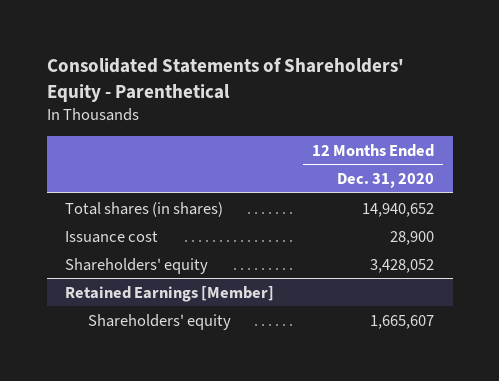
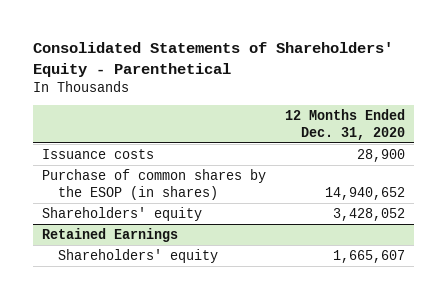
- Total shares (in shares) | 14,940,652
- Issuance cost | 28,900
+ Issuance costs | 28,900
+ Purchase of common shares by the ESOP (in shares) | 14,940,652
- Retained Earnings [Member]
+ Retained Earnings

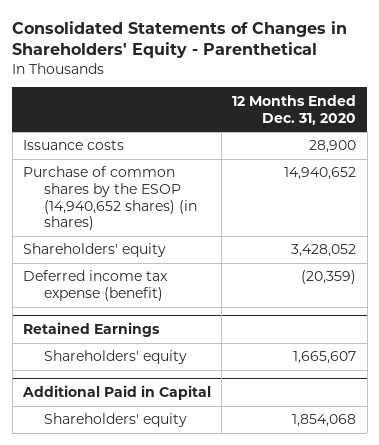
- Consolidated Statements of Shareholders' Equity - Parenthetical
+ Consolidated Statements of Changes in Shareholders' Equity - Parenthetical
- Purchase of common shares by the ESOP (in shares) | 14,940,652
+ Purchase of common shares by the ESOP (14,940,652 shares) (in shares) | 14,940,652
+ Deferred income tax expense (benefit) | (20,359)
+ Additional Paid in Capital
+ Shareholders' equity | 1,854,068

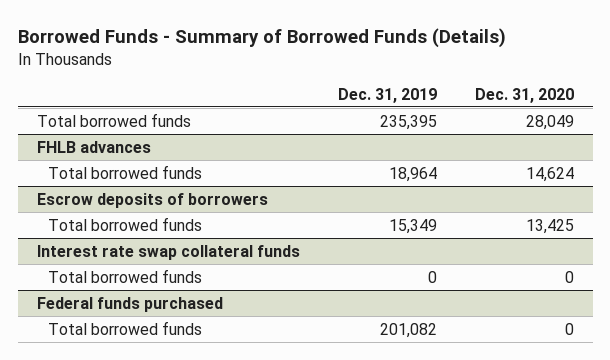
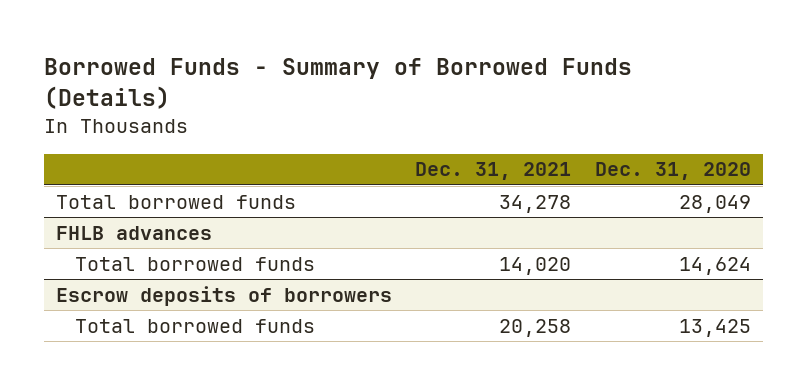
- | Dec. 31, 2019 | Dec. 31, 2020
+ | Dec. 31, 2021 | Dec. 31, 2020
- Interest rate swap collateral funds
- Total borrowed funds | 0 | 0
- Federal funds purchased
- Total borrowed funds | 201,082 | 0

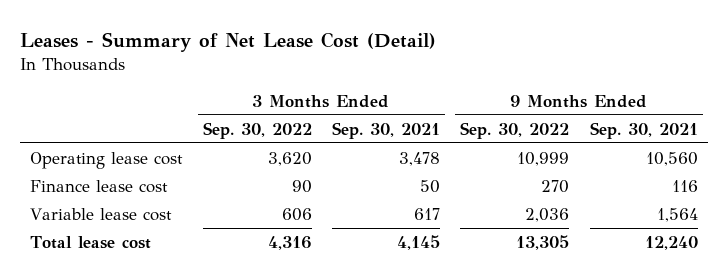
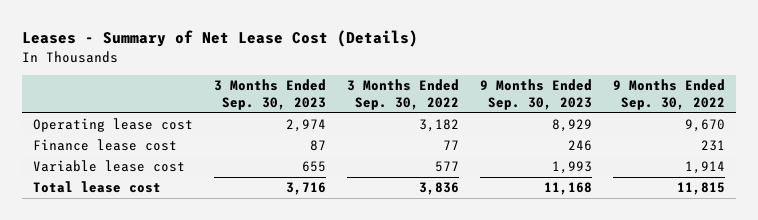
- Leases - Summary of Net Lease Cost (Detail)
+ Leases - Summary of Net Lease Cost (Details)
- | 3 Months Ended Sep. 30, 2022 | 3 Months Ended Sep. 30, 2021 | 9 Months Ended Sep. 30, 2022 | 9 Months Ended Sep. 30, 2021
+ | 3 Months Ended Sep. 30, 2023 | 3 Months Ended Sep. 30, 2022 | 9 Months Ended Sep. 30, 2023 | 9 Months Ended Sep. 30, 2022
- Operating lease cost | 3,620 | 3,478 | 10,999 | 10,560
- Finance lease cost | 90 | 50 | 270 | 116
- Variable lease cost | 606 | 617 | 2,036 | 1,564
- Total lease cost | 4,316 | 4,145 | 13,305 | 12,240
+ Operating lease cost | 2,974 | 3,182 | 8,929 | 9,670
+ Finance lease cost | 87 | 77 | 246 | 231
+ Variable lease cost | 655 | 577 | 1,993 | 1,914
+ Total lease cost | 3,716 | 3,836 | 11,168 | 11,815

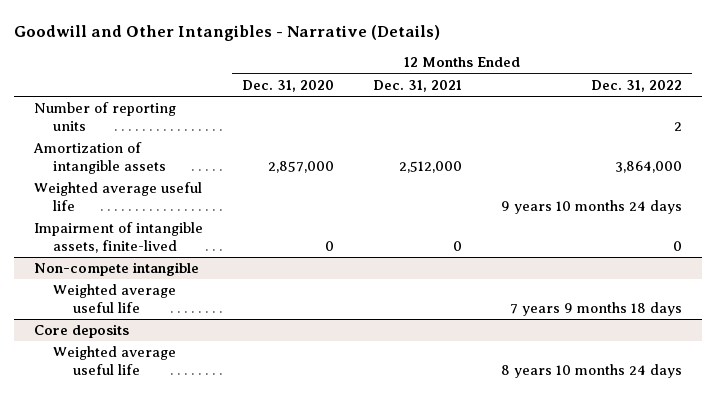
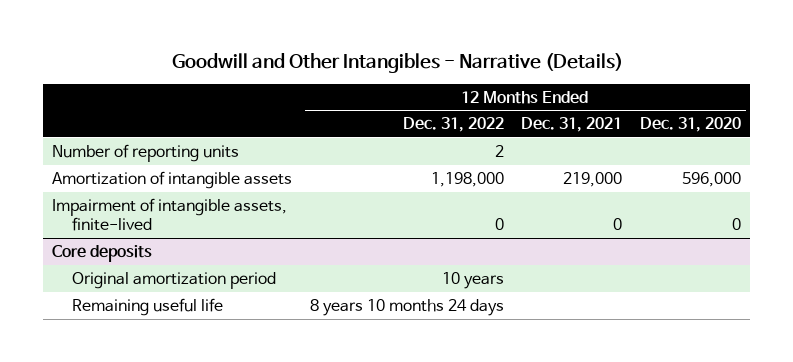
- | 12 Months Ended Dec. 31, 2020 | 12 Months Ended Dec. 31, 2021 | 12 Months Ended Dec. 31, 2022
+ | 12 Months Ended Dec. 31, 2022 | 12 Months Ended Dec. 31, 2021 | 12 Months Ended Dec. 31, 2020
- Amortization of intangible assets | 2,857,000 | 2,512,000 | 3,864,000
- Weighted average useful life | | | 9 years 10 months 24 days
+ Amortization of intangible assets | 1,198,000 | 219,000 | 596,000
- Non-compete intangible
- Weighted average useful life | | | 7 years 9 months 18 days
@ Core deposits
- Weighted average useful life | | | 8 years 10 months 24 days
+ Original amortization period | 10 years | |
+ Remaining useful life | 8 years 10 months 24 days | |

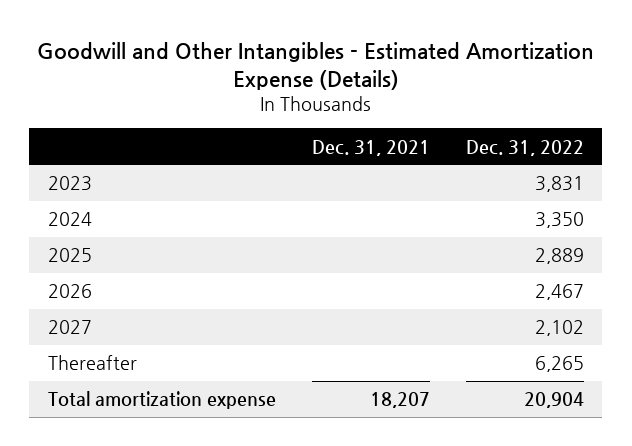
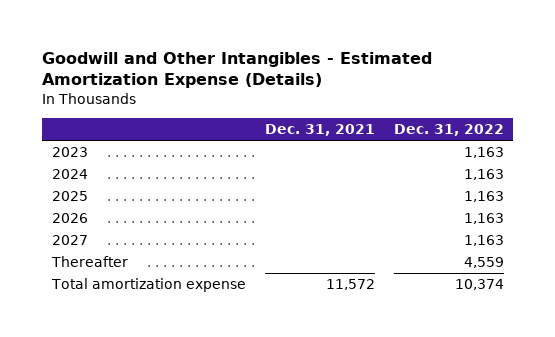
- 2023 | | 3,831
- 2024 | | 3,350
- 2025 | | 2,889
- 2026 | | 2,467
- 2027 | | 2,102
- Thereafter | | 6,265
- Total amortization expense | 18,207 | 20,904
+ 2023 | | 1,163
+ 2024 | | 1,163
+ 2025 | | 1,163
+ 2026 | | 1,163
+ 2027 | | 1,163
+ Thereafter | | 4,559
+ Total amortization expense | 11,572 | 10,374

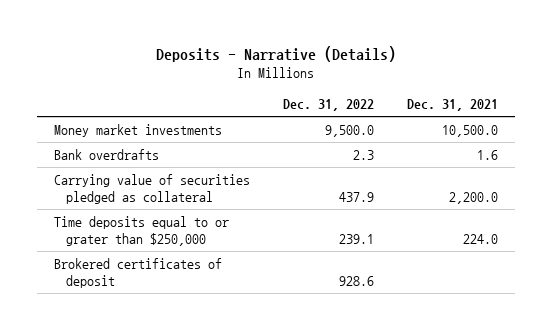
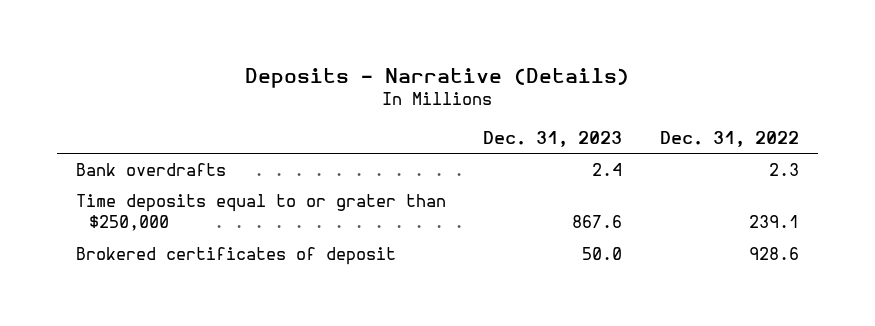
- | Dec. 31, 2022 | Dec. 31, 2021
+ | Dec. 31, 2023 | Dec. 31, 2022
- Money market investments | 9,500.0 | 10,500.0
- Carrying value of securities pledged as collateral | 437.9 | 2,200.0

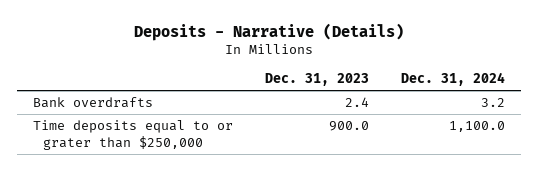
- | Dec. 31, 2023 | Dec. 31, 2022
+ | Dec. 31, 2023 | Dec. 31, 2024
- Time deposits equal to or grater than $250,000 | 867.6 | 239.1
- Brokered certificates of deposit | 50.0 | 928.6
+ Time deposits equal to or grater than $250,000 | 900.0 | 1,100.0

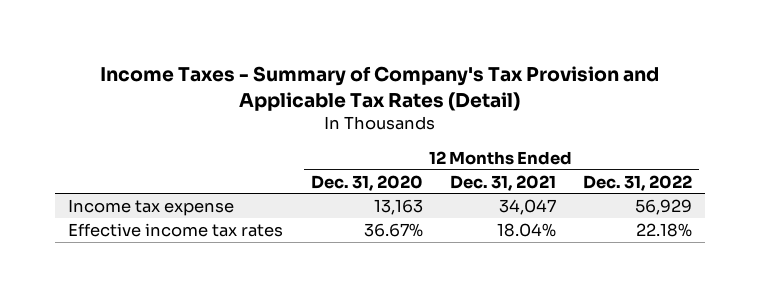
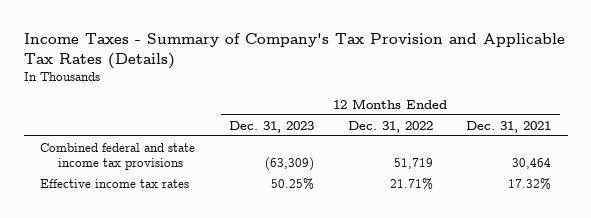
- Income Taxes - Summary of Company's Tax Provision and Applicable Tax Rates (Detail)
+ Income Taxes - Summary of Company's Tax Provision and Applicable Tax Rates (Details)
- | 12 Months Ended Dec. 31, 2020 | 12 Months Ended Dec. 31, 2021 | 12 Months Ended Dec. 31, 2022
+ | 12 Months Ended Dec. 31, 2023 | 12 Months Ended Dec. 31, 2022 | 12 Months Ended Dec. 31, 2021
- Income tax expense | 13,163 | 34,047 | 56,929
- Effective income tax rates | 36.67% | 18.04% | 22.18%
+ Combined federal and state income tax provisions | (63,309) | 51,719 | 30,464
+ Effective income tax rates | 50.25% | 21.71% | 17.32%

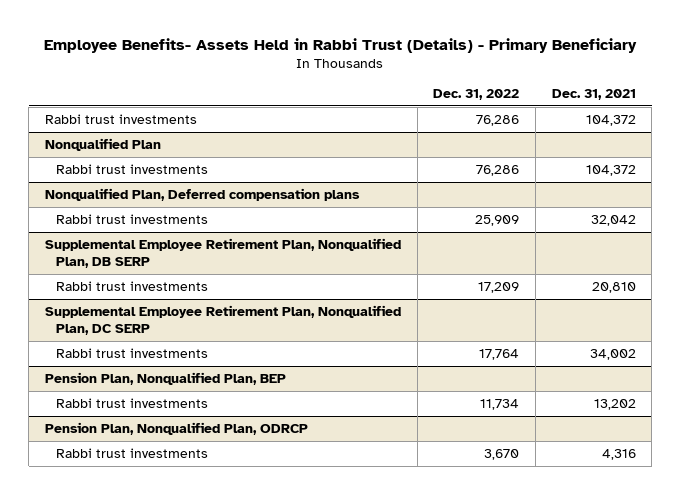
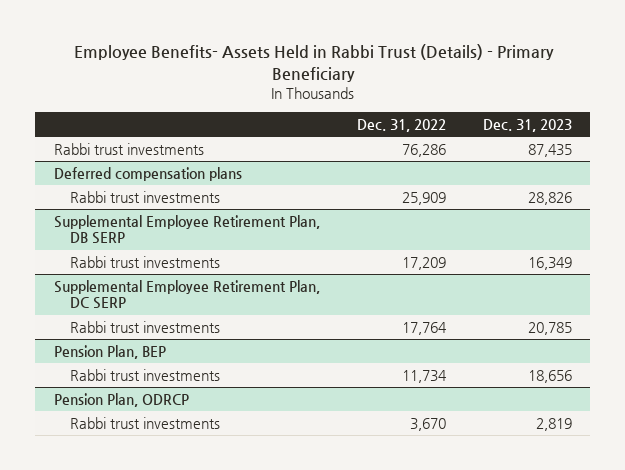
- | Dec. 31, 2022 | Dec. 31, 2021
+ | Dec. 31, 2022 | Dec. 31, 2023
- Nonqualified Plan
- Rabbi trust investments | 76,286 | 104,372
- Nonqualified Plan, Deferred compensation plans
+ Deferred compensation plans
- Supplemental Employee Retirement Plan, Nonqualified Plan, DB SERP
+ Supplemental Employee Retirement Plan, DB SERP
- Supplemental Employee Retirement Plan, Nonqualified Plan, DC SERP
+ Supplemental Employee Retirement Plan, DC SERP
- Pension Plan, Nonqualified Plan, BEP
+ Pension Plan, BEP
- Pension Plan, Nonqualified Plan, ODRCP
+ Pension Plan, ODRCP

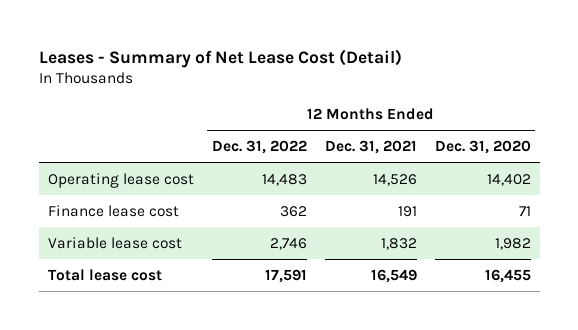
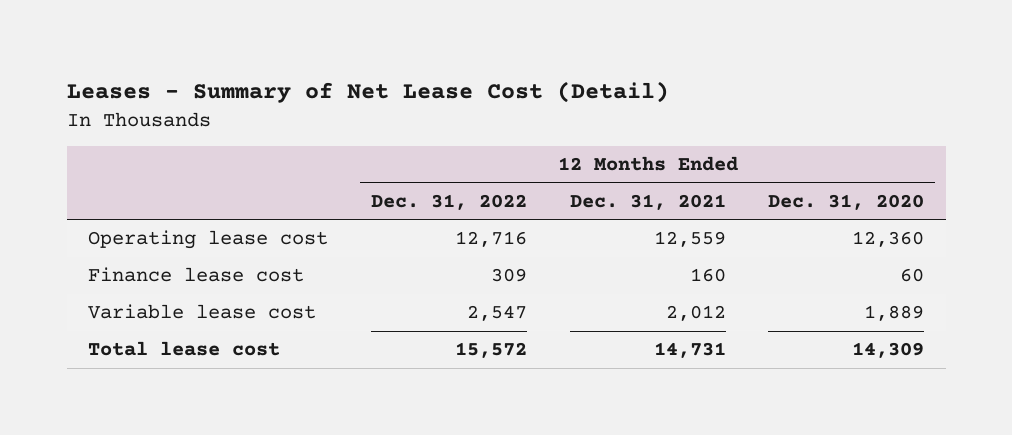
- Operating lease cost | 14,483 | 14,526 | 14,402
- Finance lease cost | 362 | 191 | 71
- Variable lease cost | 2,746 | 1,832 | 1,982
- Total lease cost | 17,591 | 16,549 | 16,455
+ Operating lease cost | 12,716 | 12,559 | 12,360
+ Finance lease cost | 309 | 160 | 60
+ Variable lease cost | 2,547 | 2,012 | 1,889
+ Total lease cost | 15,572 | 14,731 | 14,309

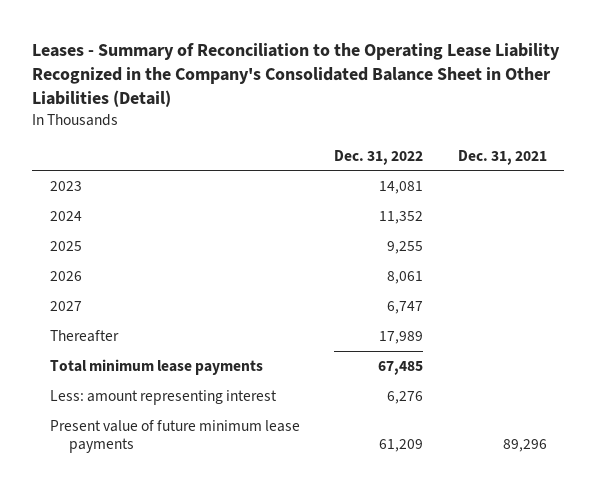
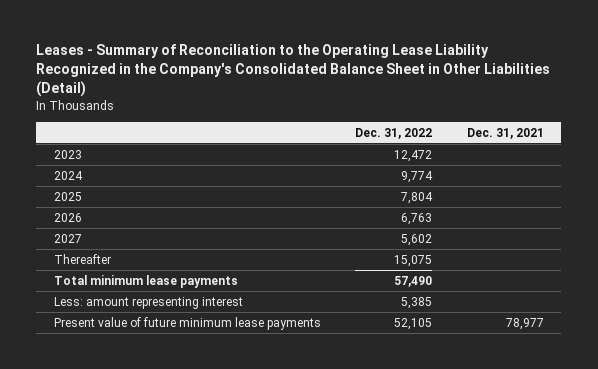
- 2023 | 14,081 |
- 2024 | 11,352 |
- 2025 | 9,255 |
- 2026 | 8,061 |
- 2027 | 6,747 |
- Thereafter | 17,989 |
- Total minimum lease payments | 67,485 |
- Less: amount representing interest | 6,276 |
- Present value of future minimum lease payments | 61,209 | 89,296
+ 2023 | 12,472 |
+ 2024 | 9,774 |
+ 2025 | 7,804 |
+ 2026 | 6,763 |
+ 2027 | 5,602 |
+ Thereafter | 15,075 |
+ Total minimum lease payments | 57,490 |
+ Less: amount representing interest | 5,385 |
+ Present value of future minimum lease payments | 52,105 | 78,977

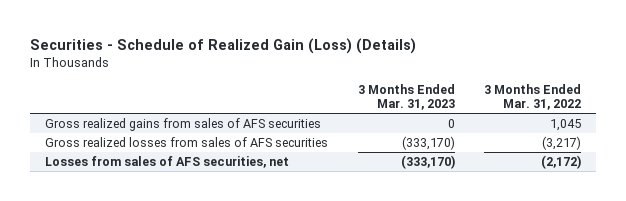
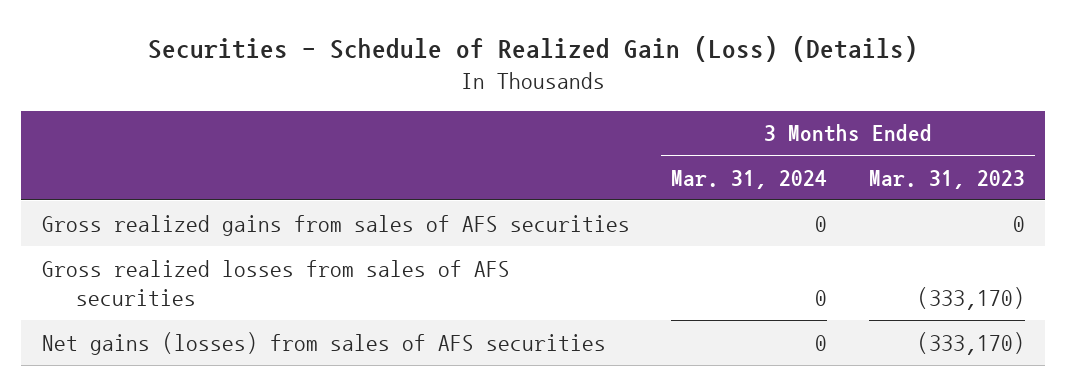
- | 3 Months Ended Mar. 31, 2023 | 3 Months Ended Mar. 31, 2022
+ | 3 Months Ended Mar. 31, 2024 | 3 Months Ended Mar. 31, 2023
- Losses from sales of AFS securities, net | (333,170) | (2,172)
+ Net gains (losses) from sales of AFS securities | 0 | (333,170)

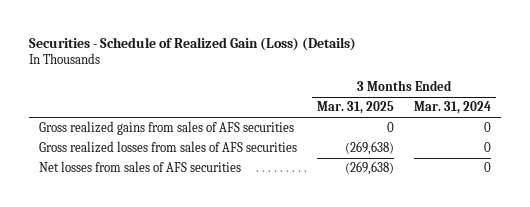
- | 3 Months Ended Mar. 31, 2024 | 3 Months Ended Mar. 31, 2023
+ | 3 Months Ended Mar. 31, 2025 | 3 Months Ended Mar. 31, 2024
- Net gains (losses) from sales of AFS securities | 0 | (333,170)
+ Net losses from sales of AFS securities | (269,638) | 0

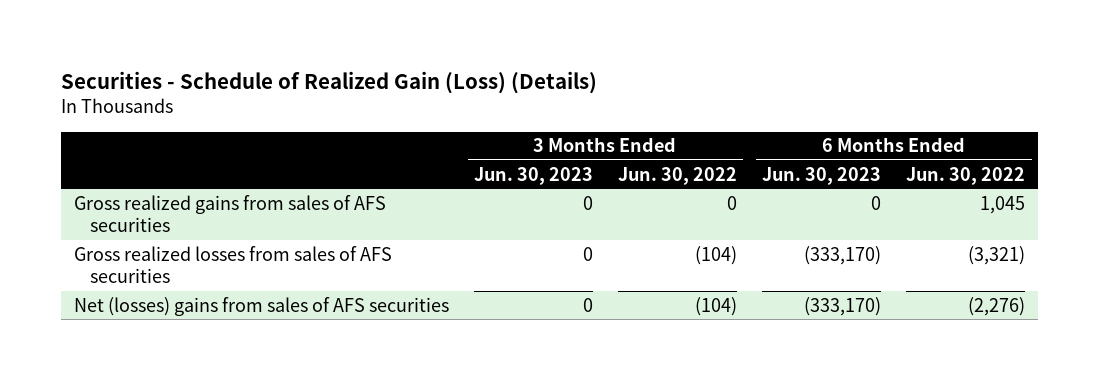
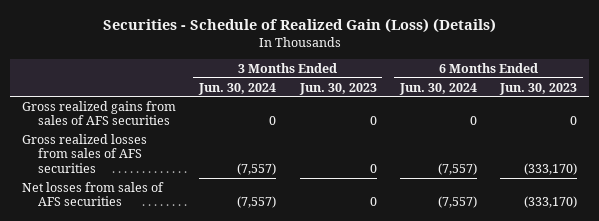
- | 3 Months Ended Jun. 30, 2023 | 3 Months Ended Jun. 30, 2022 | 6 Months Ended Jun. 30, 2023 | 6 Months Ended Jun. 30, 2022
+ | 3 Months Ended Jun. 30, 2024 | 3 Months Ended Jun. 30, 2023 | 6 Months Ended Jun. 30, 2024 | 6 Months Ended Jun. 30, 2023
- Net (losses) gains from sales of AFS securities | 0 | (104) | (333,170) | (2,276)
+ Net losses from sales of AFS securities | (7,557) | 0 | (7,557) | (333,170)

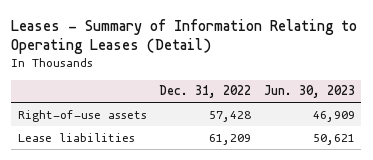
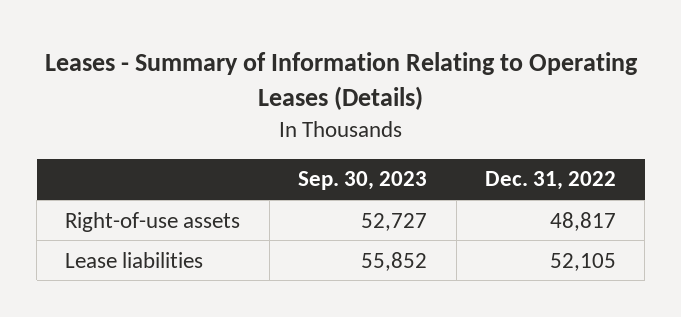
- Leases - Summary of Information Relating to Operating Leases (Detail)
+ Leases - Summary of Information Relating to Operating Leases (Details)
- | Dec. 31, 2022 | Jun. 30, 2023
+ | Sep. 30, 2023 | Dec. 31, 2022
- Right-of-use assets | 57,428 | 46,909
- Lease liabilities | 61,209 | 50,621
+ Right-of-use assets | 52,727 | 48,817
+ Lease liabilities | 55,852 | 52,105

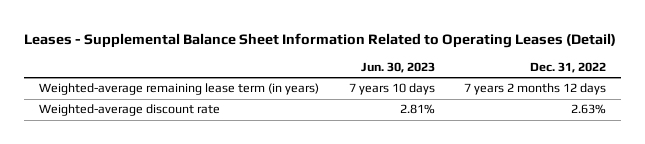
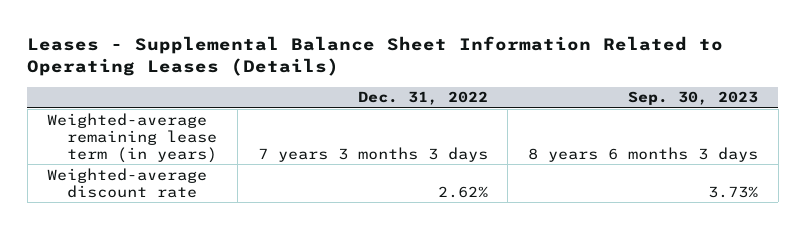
- Leases - Supplemental Balance Sheet Information Related to Operating Leases (Detail)
+ Leases - Supplemental Balance Sheet Information Related to Operating Leases (Details)
- | Jun. 30, 2023 | Dec. 31, 2022
+ | Dec. 31, 2022 | Sep. 30, 2023
- Weighted-average remaining lease term (in years) | 7 years 10 days | 7 years 2 months 12 days
- Weighted-average discount rate | 2.81% | 2.63%
+ Weighted-average remaining lease term (in years) | 7 years 3 months 3 days | 8 years 6 months 3 days
+ Weighted-average discount rate | 2.62% | 3.73%

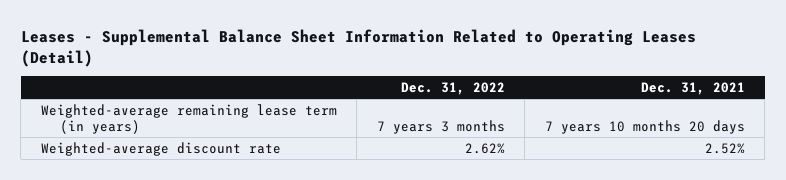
- Leases - Supplemental Balance Sheet Information Related to Operating Leases (Details)
+ Leases - Supplemental Balance Sheet Information Related to Operating Leases (Detail)
- | Dec. 31, 2022 | Sep. 30, 2023
+ | Dec. 31, 2022 | Dec. 31, 2021
- Weighted-average remaining lease term (in years) | 7 years 3 months 3 days | 8 years 6 months 3 days
+ Weighted-average remaining lease term (in years) | 7 years 3 months | 7 years 10 months 20 days

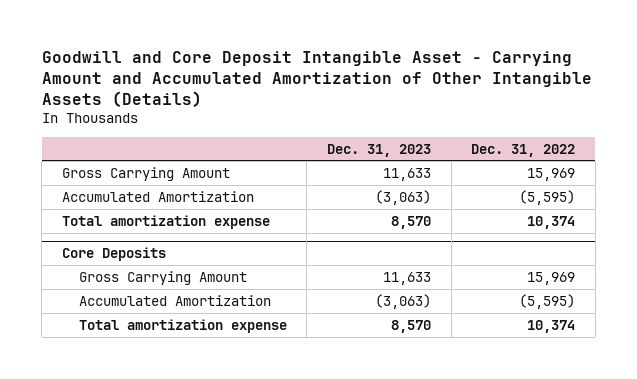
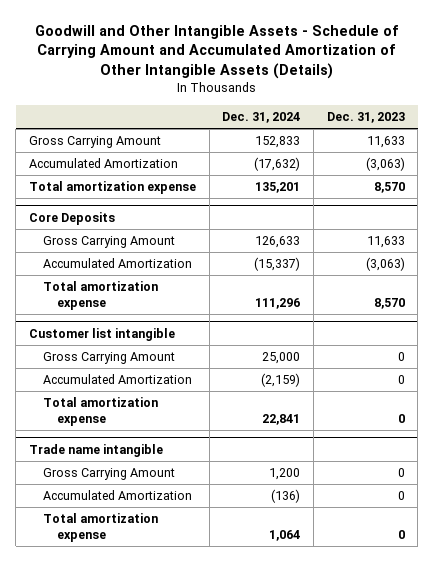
- Goodwill and Core Deposit Intangible Asset - Carrying Amount and Accumulated Amortization of Other Intangible Assets (Details)
+ Goodwill and Other Intangible Assets - Schedule of Carrying Amount and Accumulated Amortization of Other Intangible Assets (Details)
- | Dec. 31, 2023 | Dec. 31, 2022
+ | Dec. 31, 2024 | Dec. 31, 2023
+ Customer list intangible
+ Gross Carrying Amount | 25,000 | 0
+ Accumulated Amortization | (2,159) | 0
+ Total amortization expense | 22,841 | 0
+ Trade name intangible
+ Gross Carrying Amount | 1,200 | 0
+ Accumulated Amortization | (136) | 0
+ Total amortization expense | 1,064 | 0

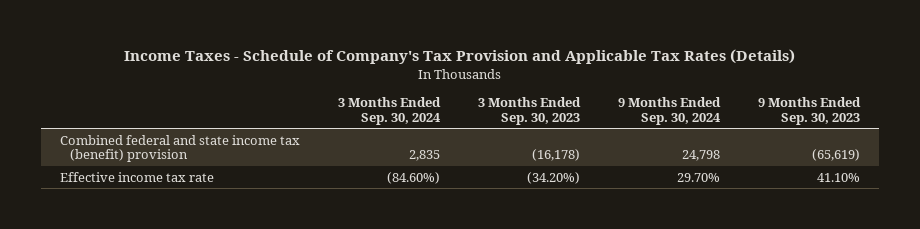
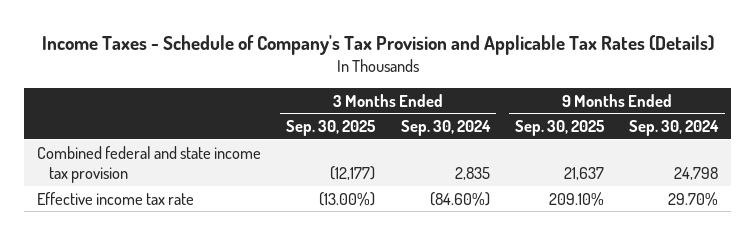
- | 3 Months Ended Sep. 30, 2024 | 3 Months Ended Sep. 30, 2023 | 9 Months Ended Sep. 30, 2024 | 9 Months Ended Sep. 30, 2023
+ | 3 Months Ended Sep. 30, 2025 | 3 Months Ended Sep. 30, 2024 | 9 Months Ended Sep. 30, 2025 | 9 Months Ended Sep. 30, 2024
- Combined federal and state income tax (benefit) provision | 2,835 | (16,178) | 24,798 | (65,619)
+ Combined federal and state income tax provision | (12,177) | 2,835 | 21,637 | 24,798

